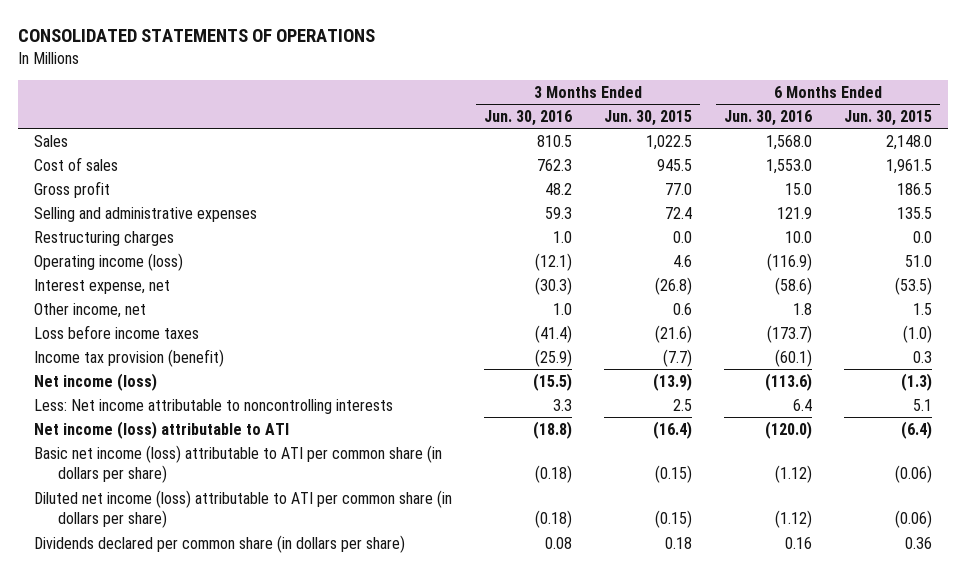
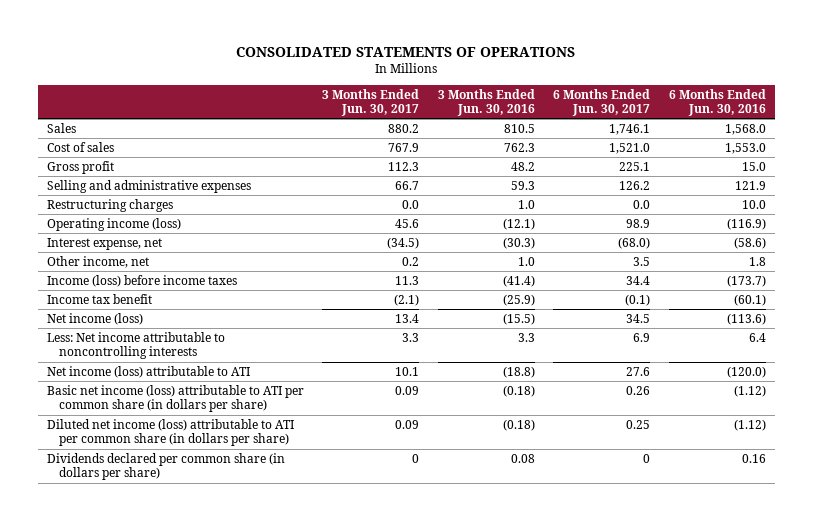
- | 3 Months Ended Jun. 30, 2016 | 3 Months Ended Jun. 30, 2015 | 6 Months Ended Jun. 30, 2016 | 6 Months Ended Jun. 30, 2015
+ | 3 Months Ended Jun. 30, 2017 | 3 Months Ended Jun. 30, 2016 | 6 Months Ended Jun. 30, 2017 | 6 Months Ended Jun. 30, 2016
- Loss before income taxes | (41.4) | (21.6) | (173.7) | (1.0)
- Income tax provision (benefit) | (25.9) | (7.7) | (60.1) | 0.3
+ Income (loss) before income taxes | 11.3 | (41.4) | 34.4 | (173.7)
+ Income tax benefit | (2.1) | (25.9) | (0.1) | (60.1)

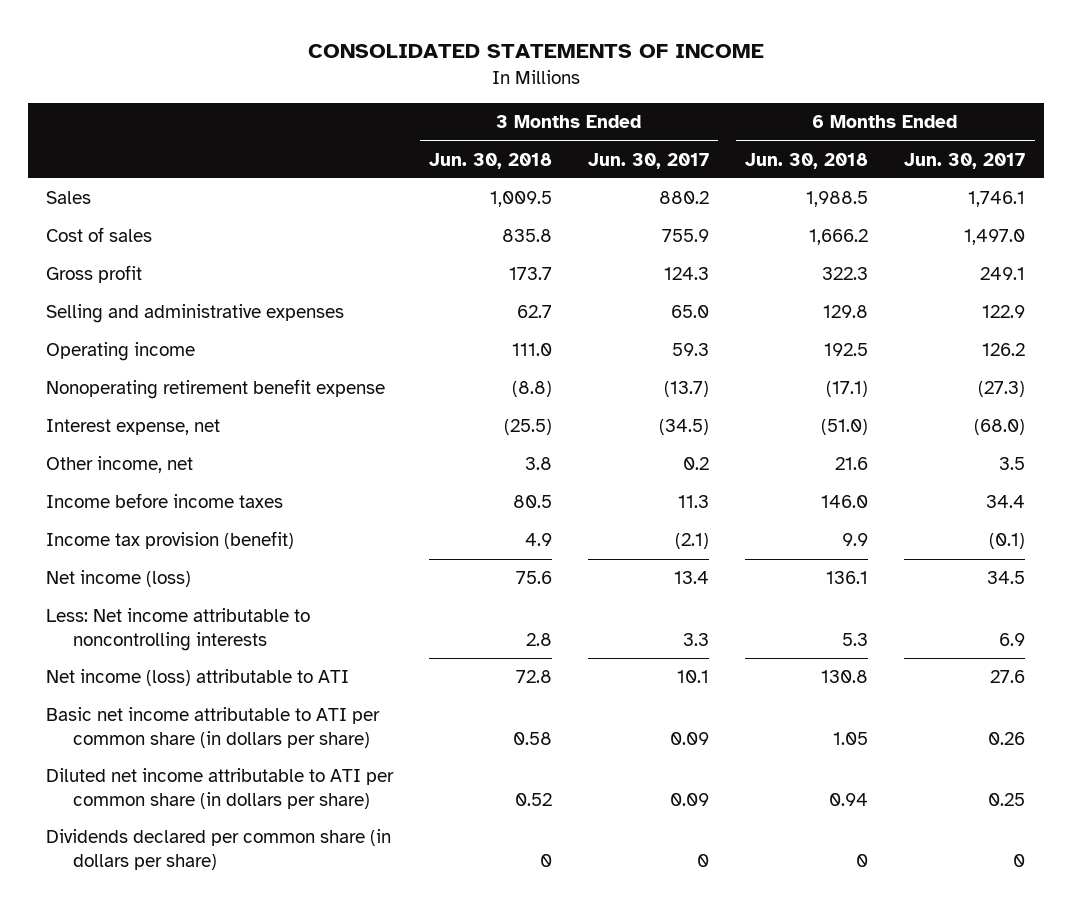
- CONSOLIDATED STATEMENTS OF OPERATIONS
+ CONSOLIDATED STATEMENTS OF INCOME
- | 3 Months Ended Jun. 30, 2017 | 3 Months Ended Jun. 30, 2016 | 6 Months Ended Jun. 30, 2017 | 6 Months Ended Jun. 30, 2016
+ | 3 Months Ended Jun. 30, 2018 | 3 Months Ended Jun. 30, 2017 | 6 Months Ended Jun. 30, 2018 | 6 Months Ended Jun. 30, 2017
- Cost of sales | 767.9 | 762.3 | 1,521.0 | 1,553.0
- Gross profit | 112.3 | 48.2 | 225.1 | 15.0
- Selling and administrative expenses | 66.7 | 59.3 | 126.2 | 121.9
- Restructuring charges | 0.0 | 1.0 | 0.0 | 10.0
- Operating income (loss) | 45.6 | (12.1) | 98.9 | (116.9)
+ Cost of sales | 835.8 | 755.9 | 1,666.2 | 1,497.0
+ Gross profit | 173.7 | 124.3 | 322.3 | 249.1
+ Selling and administrative expenses | 62.7 | 65.0 | 129.8 | 122.9
+ Operating income | 111.0 | 59.3 | 192.5 | 126.2
+ Nonoperating retirement benefit expense | (8.8) | (13.7) | (17.1) | (27.3)
- Income (loss) before income taxes | 11.3 | (41.4) | 34.4 | (173.7)
- Income tax benefit | (2.1) | (25.9) | (0.1) | (60.1)
+ Income before income taxes | 80.5 | 11.3 | 146.0 | 34.4
+ Income tax provision (benefit) | 4.9 | (2.1) | 9.9 | (0.1)
- Basic net income (loss) attributable to ATI per common share (in dollars per share) | 0.09 | (0.18) | 0.26 | (1.12)
- Diluted net income (loss) attributable to ATI per common share (in dollars per share) | 0.09 | (0.18) | 0.25 | (1.12)
+ Basic net income attributable to ATI per common share (in dollars per share) | 0.58 | 0.09 | 1.05 | 0.26
+ Diluted net income attributable to ATI per common share (in dollars per share) | 0.52 | 0.09 | 0.94 | 0.25

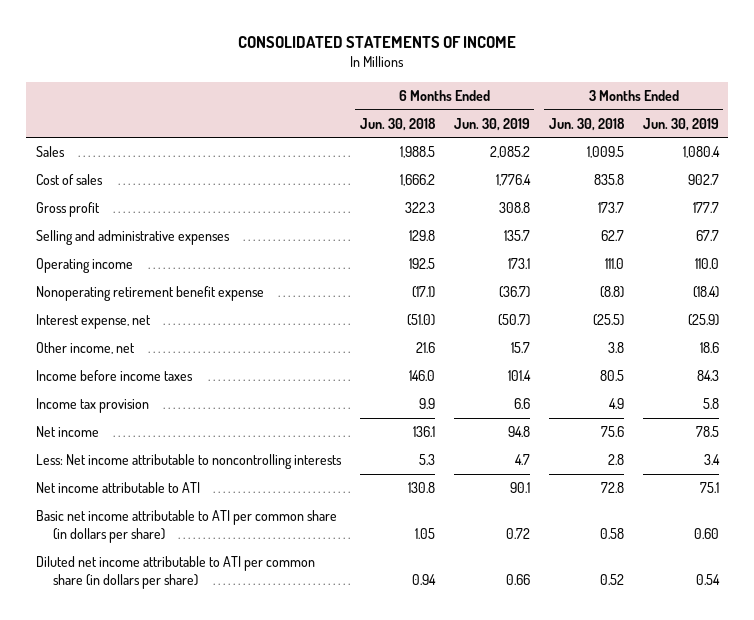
- | 3 Months Ended Jun. 30, 2018 | 3 Months Ended Jun. 30, 2017 | 6 Months Ended Jun. 30, 2018 | 6 Months Ended Jun. 30, 2017
+ | 6 Months Ended Jun. 30, 2018 | 6 Months Ended Jun. 30, 2019 | 3 Months Ended Jun. 30, 2018 | 3 Months Ended Jun. 30, 2019
- Income tax provision (benefit) | 4.9 | (2.1) | 9.9 | (0.1)
- Net income (loss) | 75.6 | 13.4 | 136.1 | 34.5
+ Income tax provision | 9.9 | 6.6 | 4.9 | 5.8
+ Net income | 136.1 | 94.8 | 75.6 | 78.5
- Net income (loss) attributable to ATI | 72.8 | 10.1 | 130.8 | 27.6
+ Net income attributable to ATI | 130.8 | 90.1 | 72.8 | 75.1
- Dividends declared per common share (in dollars per share) | 0 | 0 | 0 | 0

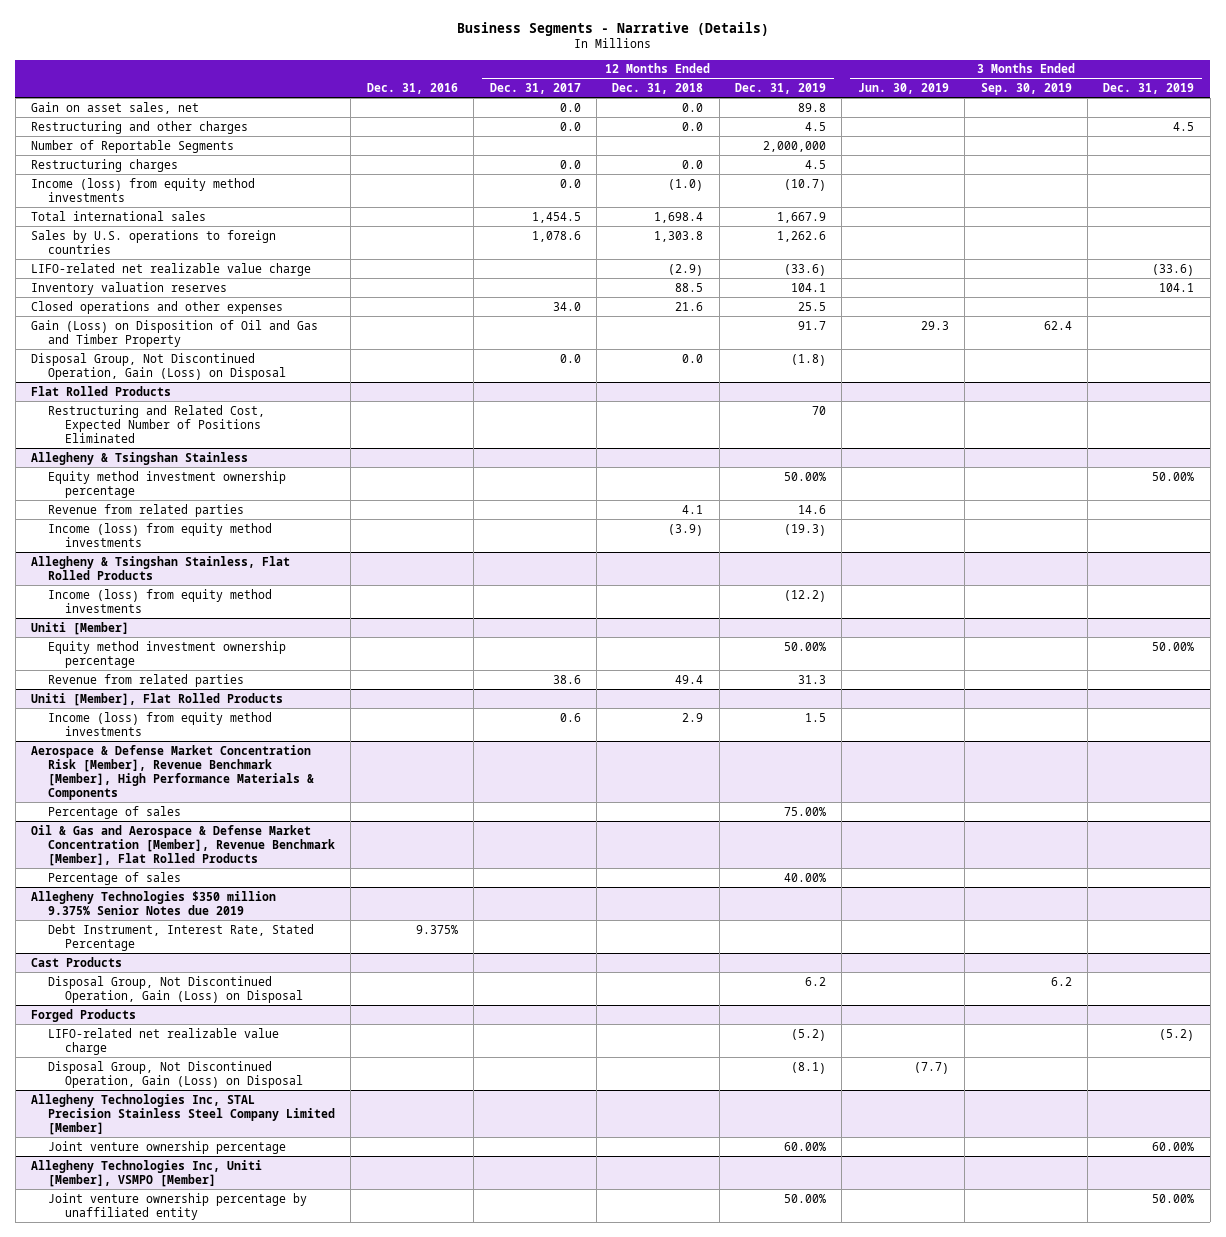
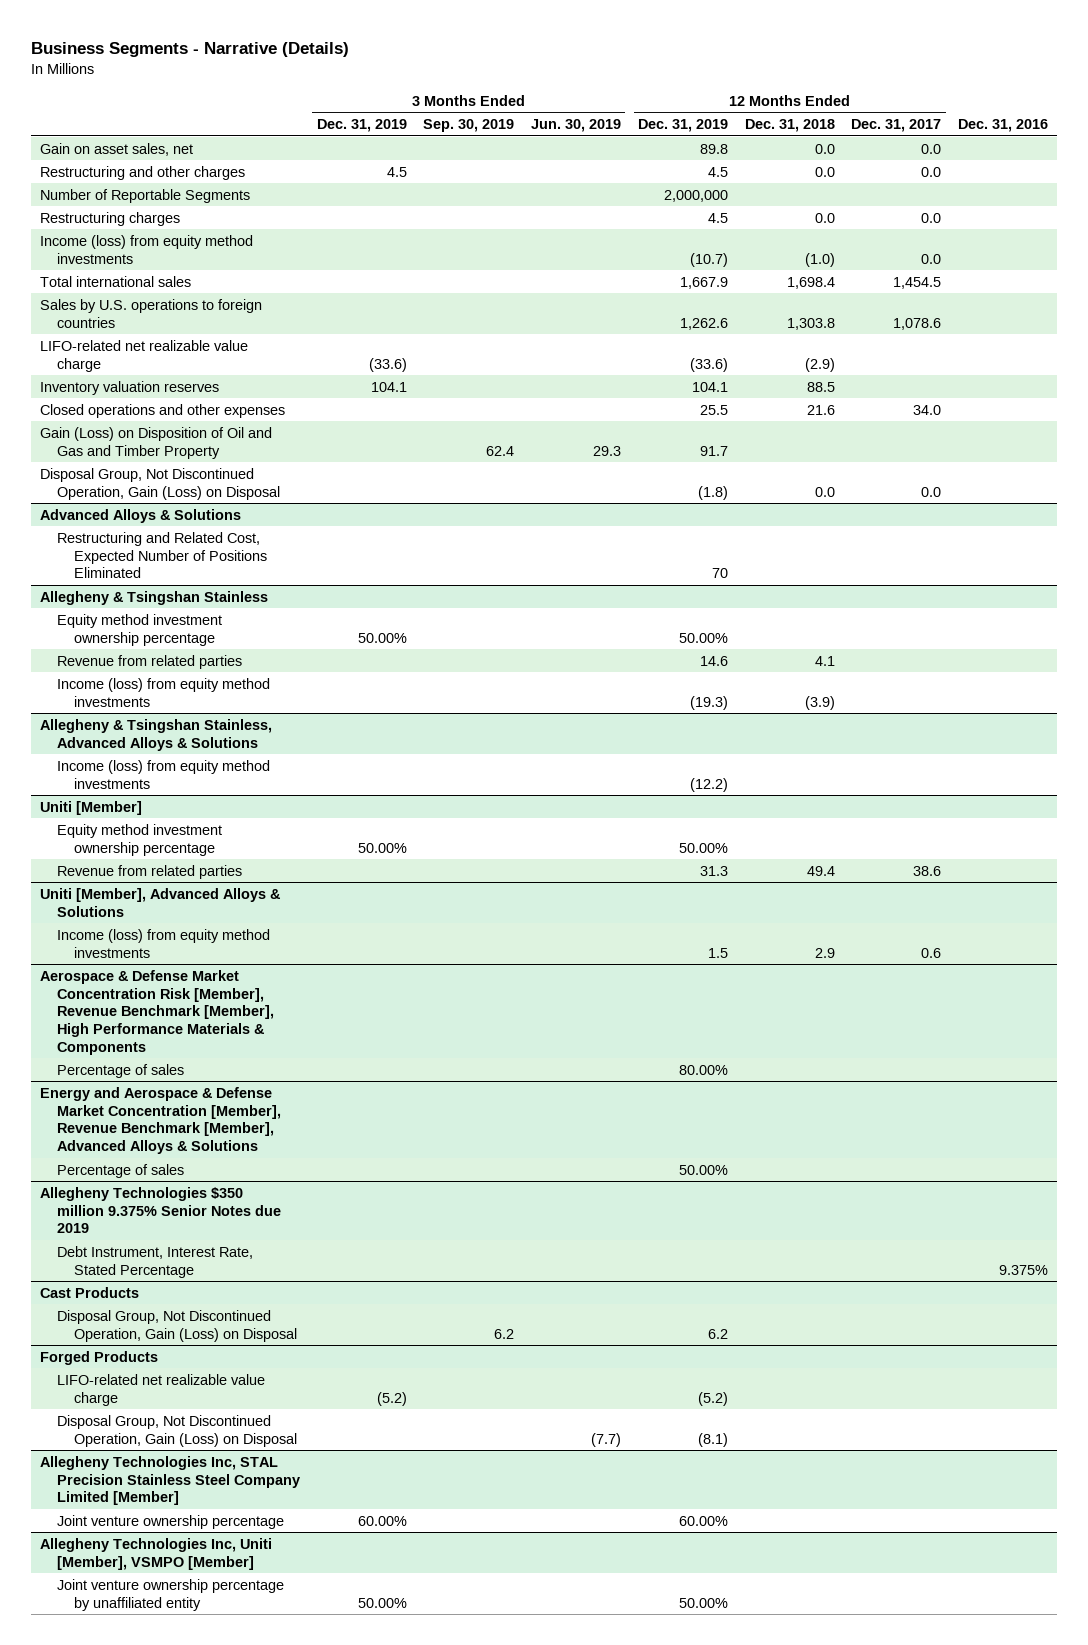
- | Dec. 31, 2016 | 12 Months Ended Dec. 31, 2017 | 12 Months Ended Dec. 31, 2018 | 12 Months Ended Dec. 31, 2019 | 3 Months Ended Jun. 30, 2019 | 3 Months Ended Sep. 30, 2019 | 3 Months Ended Dec. 31, 2019
+ | 3 Months Ended Dec. 31, 2019 | 3 Months Ended Sep. 30, 2019 | 3 Months Ended Jun. 30, 2019 | 12 Months Ended Dec. 31, 2019 | 12 Months Ended Dec. 31, 2018 | 12 Months Ended Dec. 31, 2017 | Dec. 31, 2016
- Flat Rolled Products
+ Advanced Alloys & Solutions
- Allegheny & Tsingshan Stainless, Flat Rolled Products
+ Allegheny & Tsingshan Stainless, Advanced Alloys & Solutions
- Uniti [Member], Flat Rolled Products
+ Uniti [Member], Advanced Alloys & Solutions
@ Aerospace & Defense Market Concentration Risk [Member], Revenue Benchmark [Member], High Performance Materials & Components
- Percentage of sales | | | | 75.00% | | |
- Oil & Gas and Aerospace & Defense Market Concentration [Member], Revenue Benchmark [Member], Flat Rolled Products
- Percentage of sales | | | | 40.00% | | |
@ Aerospace & Defense Market Concentration Risk [Member], Revenue Benchmark [Member], High Performance Materials & Components
+ Percentage of sales | | | | 80.00% | | |
+ Energy and Aerospace & Defense Market Concentration [Member], Revenue Benchmark [Member], Advanced Alloys & Solutions
+ Percentage of sales | | | | 50.00% | | |

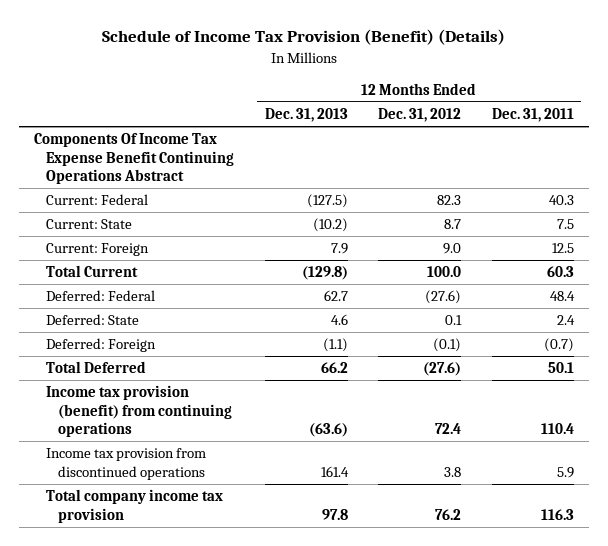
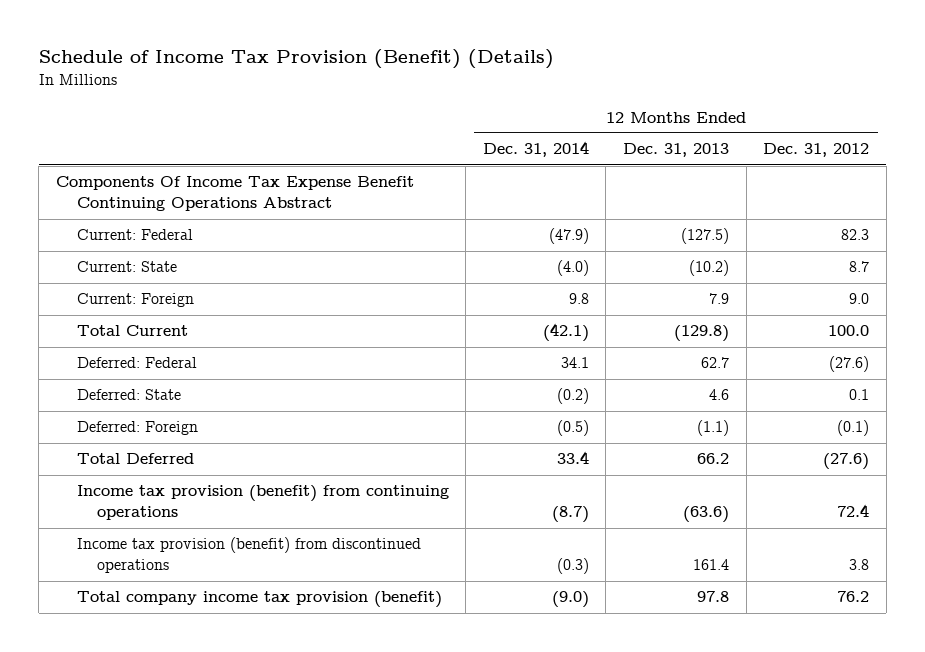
- | 12 Months Ended Dec. 31, 2013 | 12 Months Ended Dec. 31, 2012 | 12 Months Ended Dec. 31, 2011
+ | 12 Months Ended Dec. 31, 2014 | 12 Months Ended Dec. 31, 2013 | 12 Months Ended Dec. 31, 2012
- Income tax provision from discontinued operations | 161.4 | 3.8 | 5.9
- Total company income tax provision | 97.8 | 76.2 | 116.3
+ Income tax provision (benefit) from discontinued operations | (0.3) | 161.4 | 3.8
+ Total company income tax provision (benefit) | (9.0) | 97.8 | 76.2

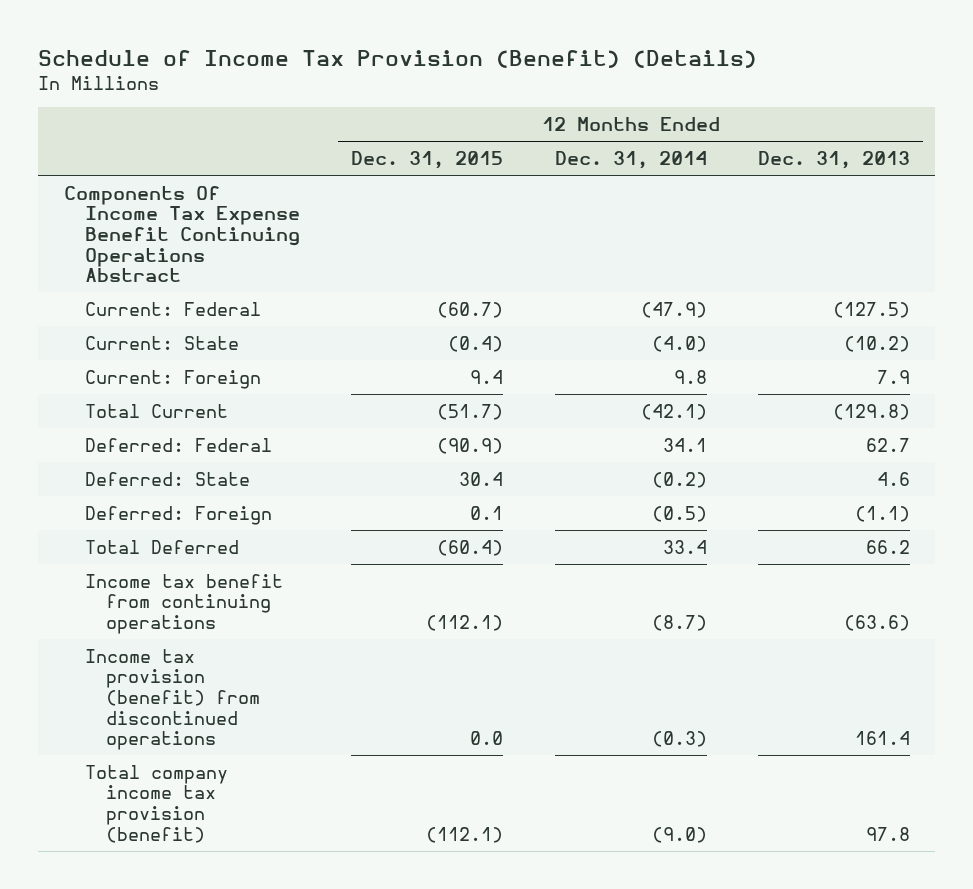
- | 12 Months Ended Dec. 31, 2014 | 12 Months Ended Dec. 31, 2013 | 12 Months Ended Dec. 31, 2012
+ | 12 Months Ended Dec. 31, 2015 | 12 Months Ended Dec. 31, 2014 | 12 Months Ended Dec. 31, 2013
- Income tax provision (benefit) from continuing operations | (8.7) | (63.6) | 72.4
+ Income tax benefit from continuing operations | (112.1) | (8.7) | (63.6)

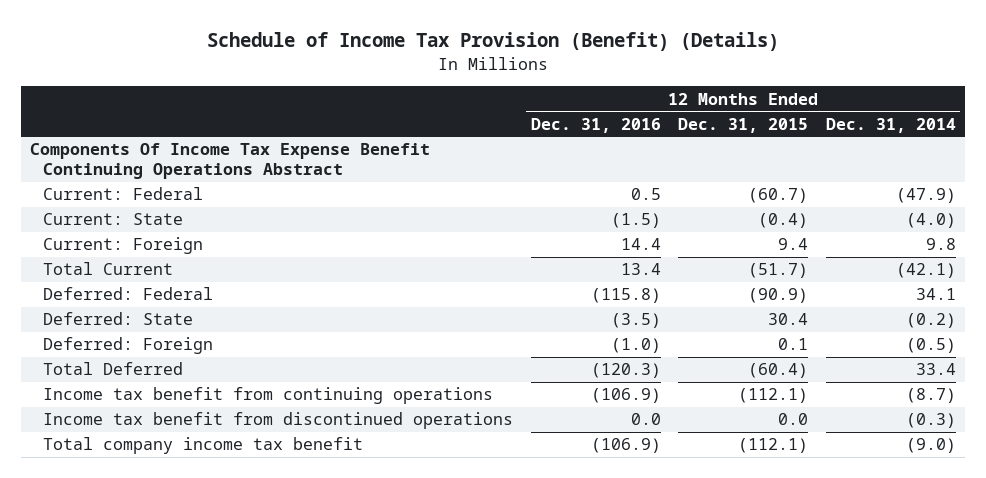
- | 12 Months Ended Dec. 31, 2015 | 12 Months Ended Dec. 31, 2014 | 12 Months Ended Dec. 31, 2013
+ | 12 Months Ended Dec. 31, 2016 | 12 Months Ended Dec. 31, 2015 | 12 Months Ended Dec. 31, 2014
- Income tax provision (benefit) from discontinued operations | 0.0 | (0.3) | 161.4
- Total company income tax provision (benefit) | (112.1) | (9.0) | 97.8
+ Income tax benefit from discontinued operations | 0.0 | 0.0 | (0.3)
+ Total company income tax benefit | (106.9) | (112.1) | (9.0)

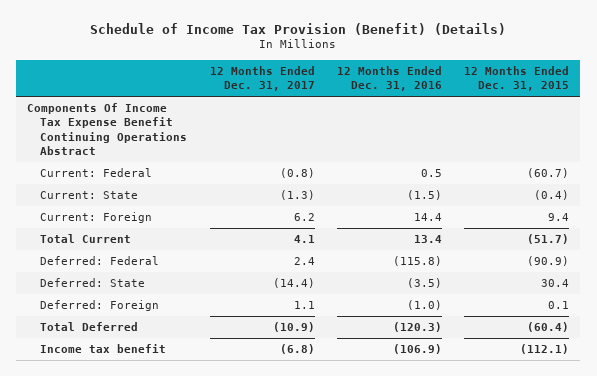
- | 12 Months Ended Dec. 31, 2016 | 12 Months Ended Dec. 31, 2015 | 12 Months Ended Dec. 31, 2014
+ | 12 Months Ended Dec. 31, 2017 | 12 Months Ended Dec. 31, 2016 | 12 Months Ended Dec. 31, 2015
- Income tax benefit from continuing operations | (106.9) | (112.1) | (8.7)
- Income tax benefit from discontinued operations | 0.0 | 0.0 | (0.3)
- Total company income tax benefit | (106.9) | (112.1) | (9.0)
+ Income tax benefit | (6.8) | (106.9) | (112.1)

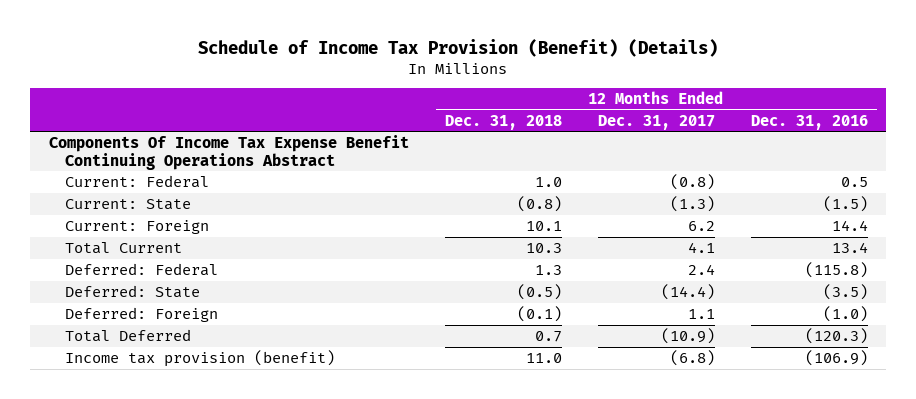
- | 12 Months Ended Dec. 31, 2017 | 12 Months Ended Dec. 31, 2016 | 12 Months Ended Dec. 31, 2015
+ | 12 Months Ended Dec. 31, 2018 | 12 Months Ended Dec. 31, 2017 | 12 Months Ended Dec. 31, 2016
- Income tax benefit | (6.8) | (106.9) | (112.1)
+ Income tax provision (benefit) | 11.0 | (6.8) | (106.9)

